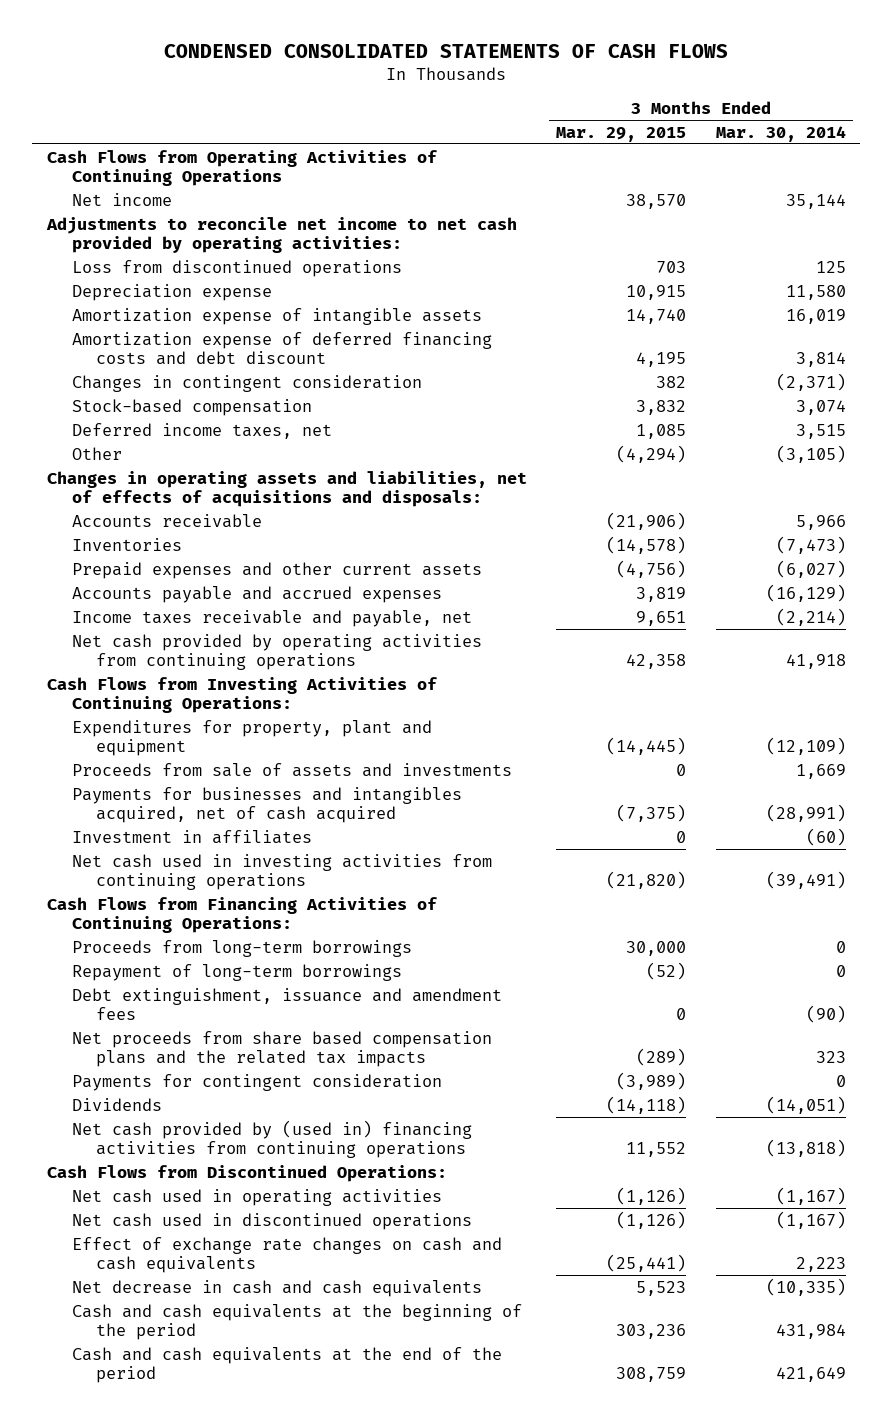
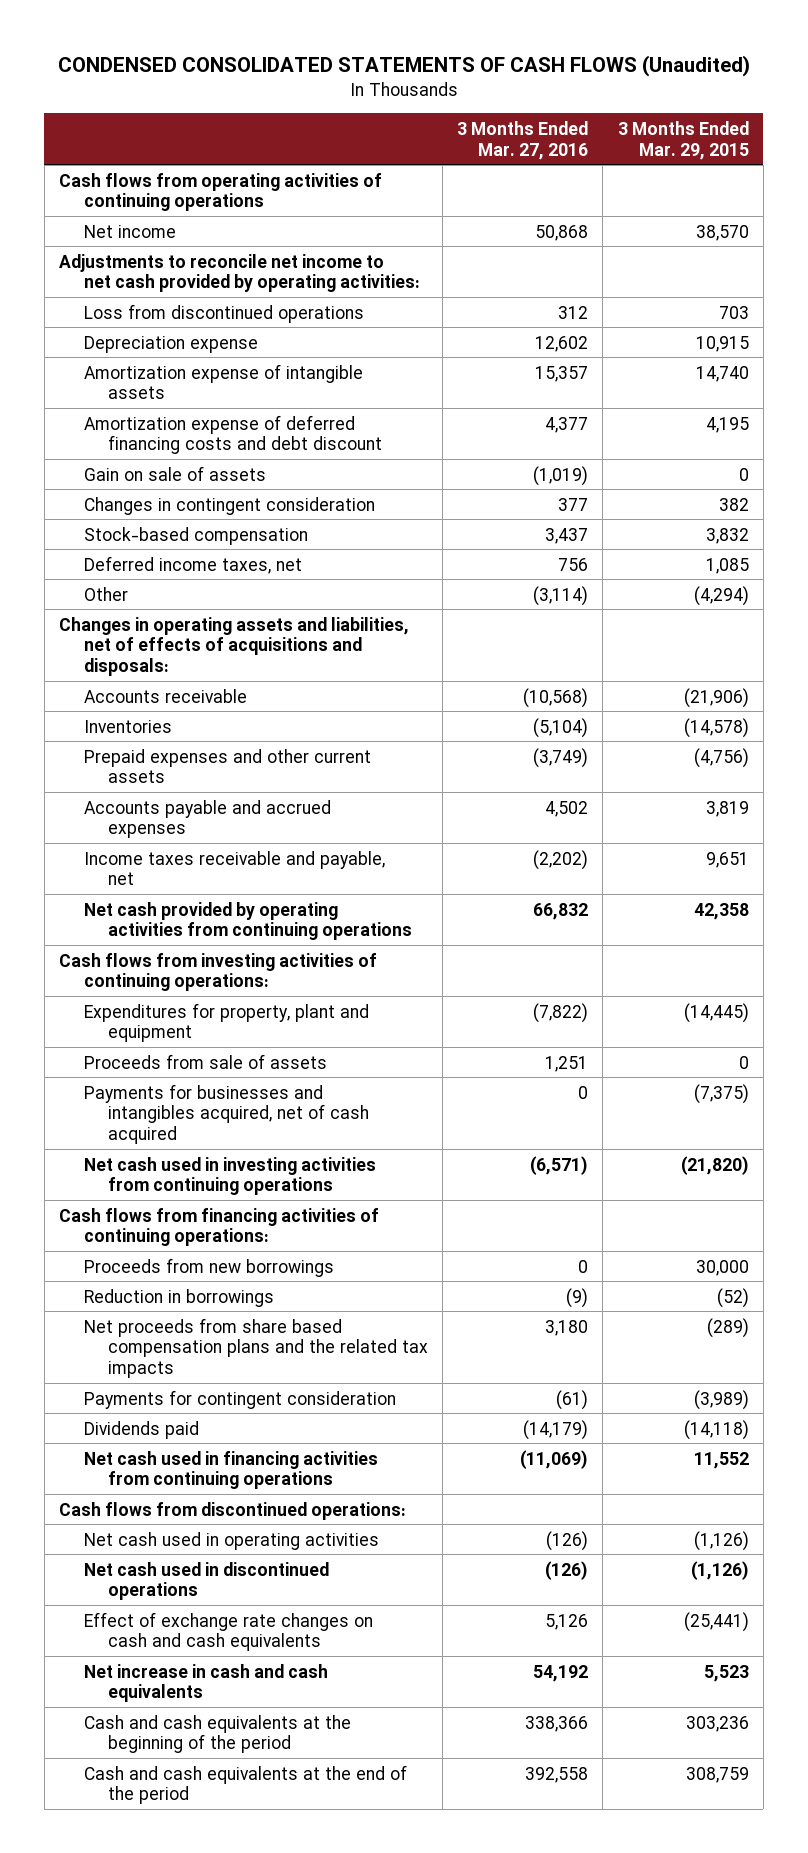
- CONDENSED CONSOLIDATED STATEMENTS OF CASH FLOWS
+ CONDENSED CONSOLIDATED STATEMENTS OF CASH FLOWS (Unaudited)
- | 3 Months Ended Mar. 29, 2015 | 3 Months Ended Mar. 30, 2014
+ | 3 Months Ended Mar. 27, 2016 | 3 Months Ended Mar. 29, 2015
- Cash Flows from Operating Activities of Continuing Operations
+ Cash flows from operating activities of continuing operations
+ Gain on sale of assets | (1,019) | 0
- Cash Flows from Investing Activities of Continuing Operations:
+ Cash flows from investing activities of continuing operations:
- Proceeds from sale of assets and investments | 0 | 1,669
+ Proceeds from sale of assets | 1,251 | 0
- Investment in affiliates | 0 | (60)
- Cash Flows from Financing Activities of Continuing Operations:
- Proceeds from long-term borrowings | 30,000 | 0
- Repayment of long-term borrowings | (52) | 0
- Debt extinguishment, issuance and amendment fees | 0 | (90)
+ Cash flows from financing activities of continuing operations:
+ Proceeds from new borrowings | 0 | 30,000
+ Reduction in borrowings | (9) | (52)
- Dividends | (14,118) | (14,051)
- Net cash provided by (used in) financing activities from continuing operations | 11,552 | (13,818)
- Cash Flows from Discontinued Operations:
+ Dividends paid | (14,179) | (14,118)
+ Net cash used in financing activities from continuing operations | (11,069) | 11,552
+ Cash flows from discontinued operations:
- Net decrease in cash and cash equivalents | 5,523 | (10,335)
+ Net increase in cash and cash equivalents | 54,192 | 5,523

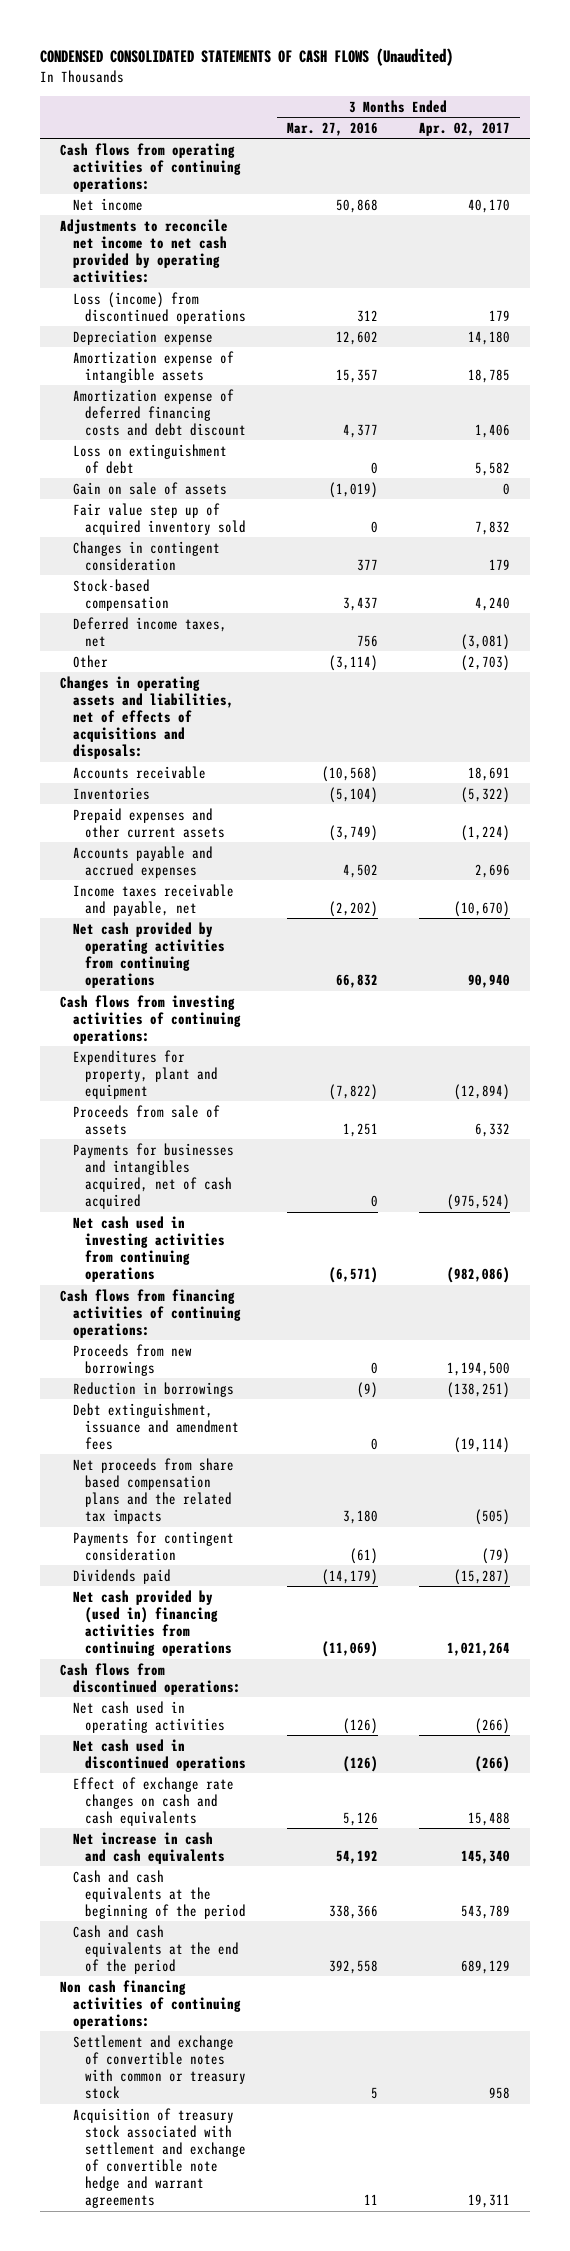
- | 3 Months Ended Mar. 27, 2016 | 3 Months Ended Mar. 29, 2015
+ | 3 Months Ended Mar. 27, 2016 | 3 Months Ended Apr. 02, 2017
- Cash flows from operating activities of continuing operations
+ Cash flows from operating activities of continuing operations:
- Loss from discontinued operations | 312 | 703
+ Loss (income) from discontinued operations | 312 | 179
+ Loss on extinguishment of debt | 0 | 5,582
+ Fair value step up of acquired inventory sold | 0 | 7,832
+ Debt extinguishment, issuance and amendment fees | 0 | (19,114)
- Net cash used in financing activities from continuing operations | (11,069) | 11,552
+ Net cash provided by (used in) financing activities from continuing operations | (11,069) | 1,021,264
+ Non cash financing activities of continuing operations:
+ Settlement and exchange of convertible notes with common or treasury stock | 5 | 958
+ Acquisition of treasury stock associated with settlement and exchange of convertible note hedge and warrant agreements | 11 | 19,311

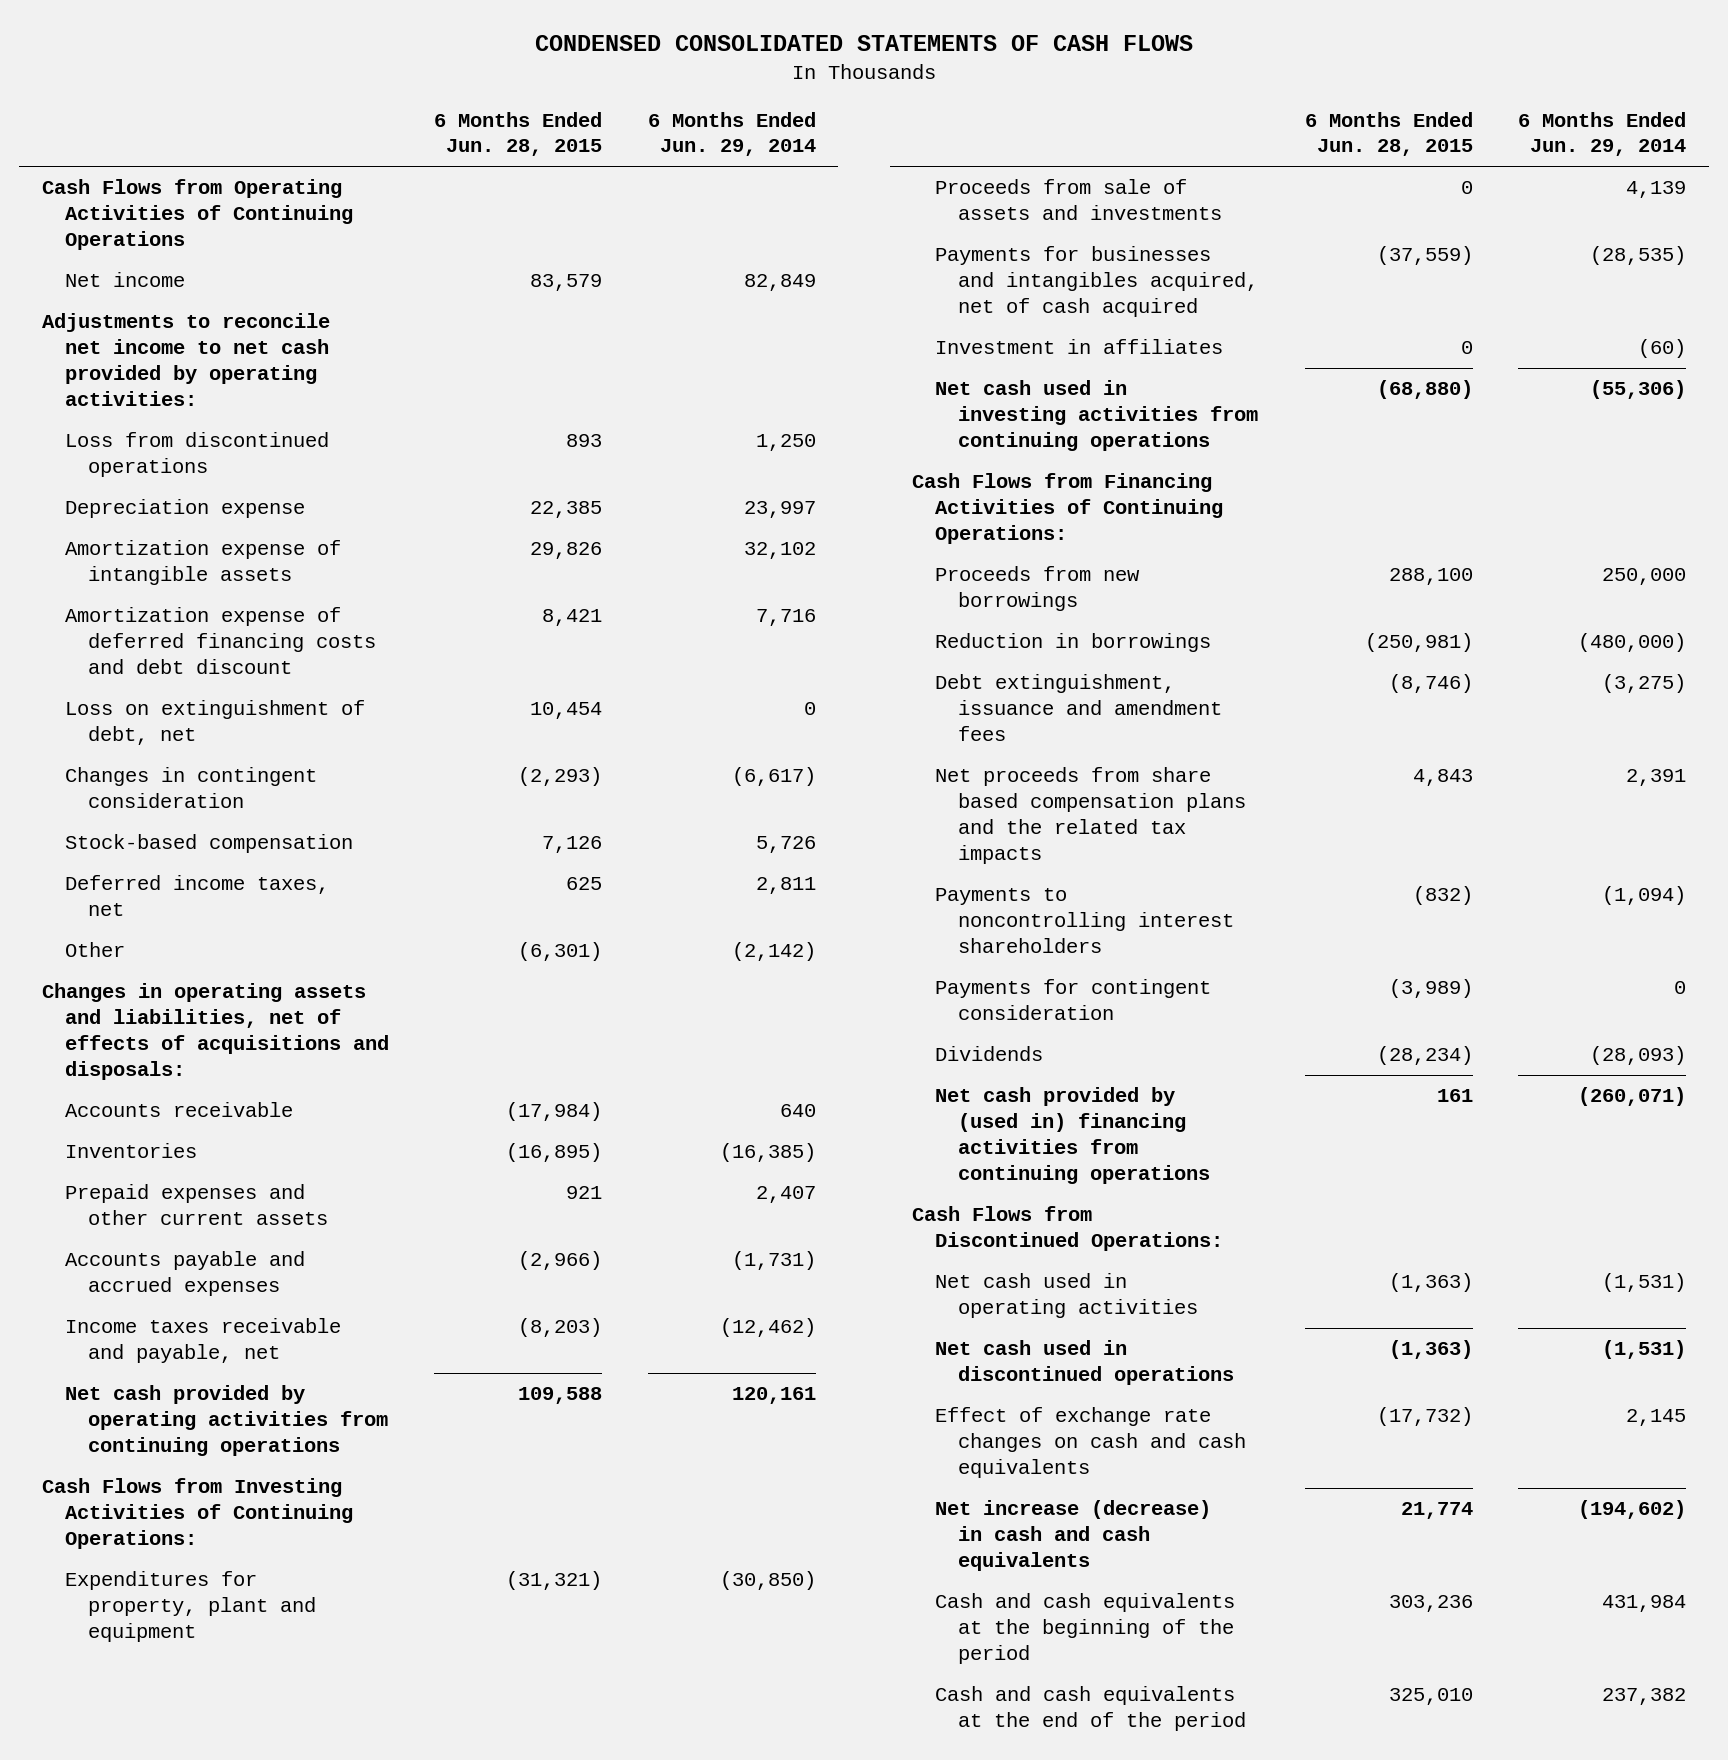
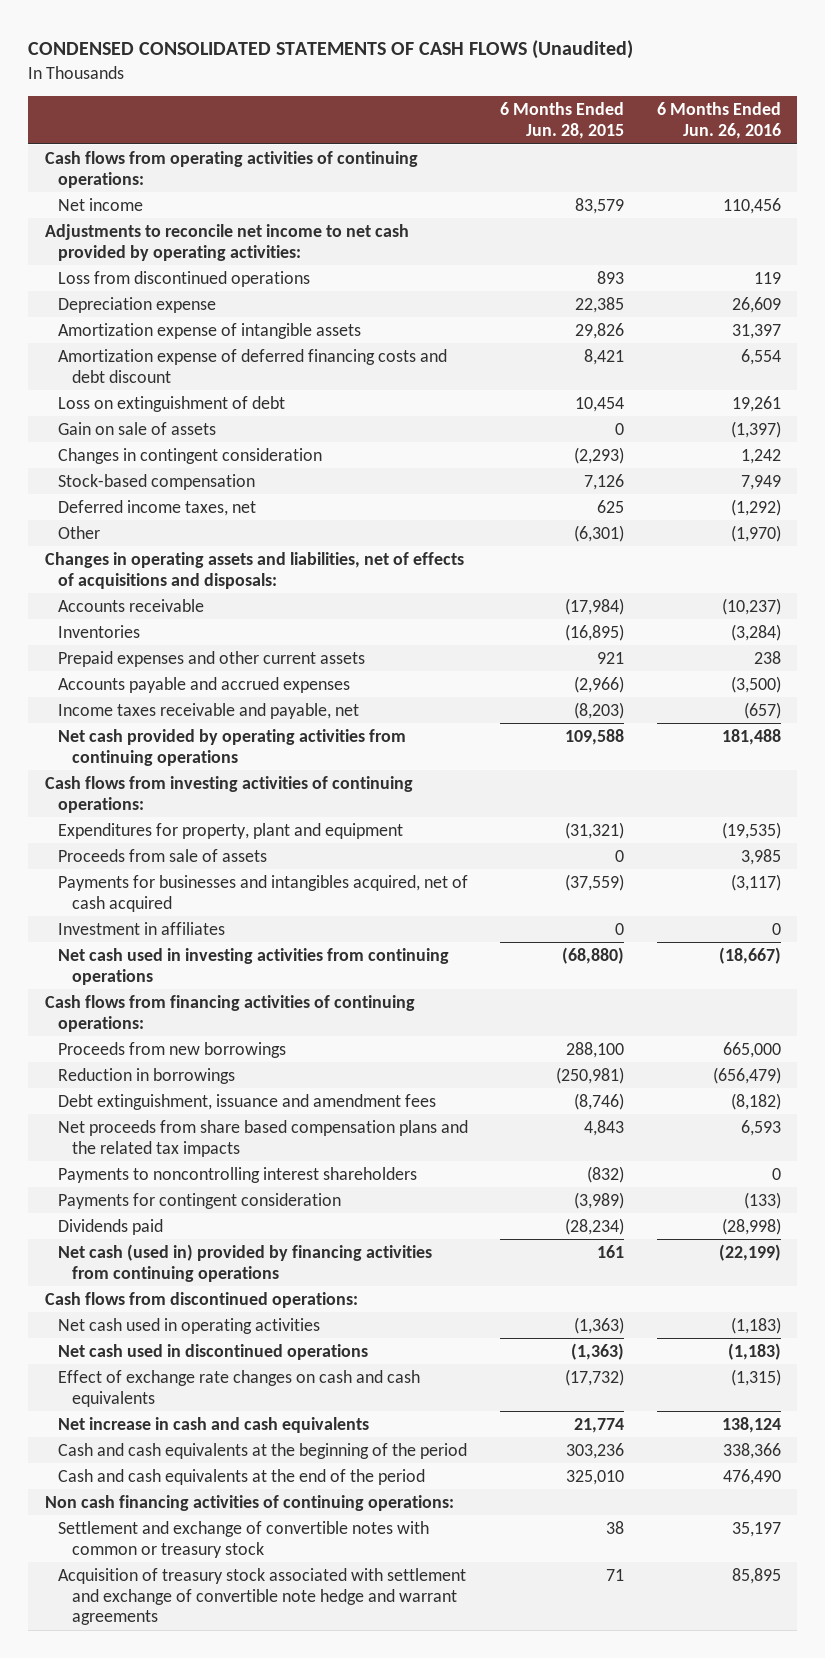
- CONDENSED CONSOLIDATED STATEMENTS OF CASH FLOWS
+ CONDENSED CONSOLIDATED STATEMENTS OF CASH FLOWS (Unaudited)
- | 6 Months Ended Jun. 28, 2015 | 6 Months Ended Jun. 29, 2014
+ | 6 Months Ended Jun. 28, 2015 | 6 Months Ended Jun. 26, 2016
- Cash Flows from Operating Activities of Continuing Operations
+ Cash flows from operating activities of continuing operations:
- Loss on extinguishment of debt, net | 10,454 | 0
+ Loss on extinguishment of debt | 10,454 | 19,261
+ Gain on sale of assets | 0 | (1,397)
- Cash Flows from Investing Activities of Continuing Operations:
+ Cash flows from investing activities of continuing operations:
- Proceeds from sale of assets and investments | 0 | 4,139
+ Proceeds from sale of assets | 0 | 3,985
- Cash Flows from Financing Activities of Continuing Operations:
+ Cash flows from financing activities of continuing operations:
- Dividends | (28,234) | (28,093)
- Net cash provided by (used in) financing activities from continuing operations | 161 | (260,071)
- Cash Flows from Discontinued Operations:
+ Dividends paid | (28,234) | (28,998)
+ Net cash (used in) provided by financing activities from continuing operations | 161 | (22,199)
+ Cash flows from discontinued operations:
- Net increase (decrease) in cash and cash equivalents | 21,774 | (194,602)
+ Net increase in cash and cash equivalents | 21,774 | 138,124
+ Non cash financing activities of continuing operations:
+ Settlement and exchange of convertible notes with common or treasury stock | 38 | 35,197
+ Acquisition of treasury stock associated with settlement and exchange of convertible note hedge and warrant agreements | 71 | 85,895

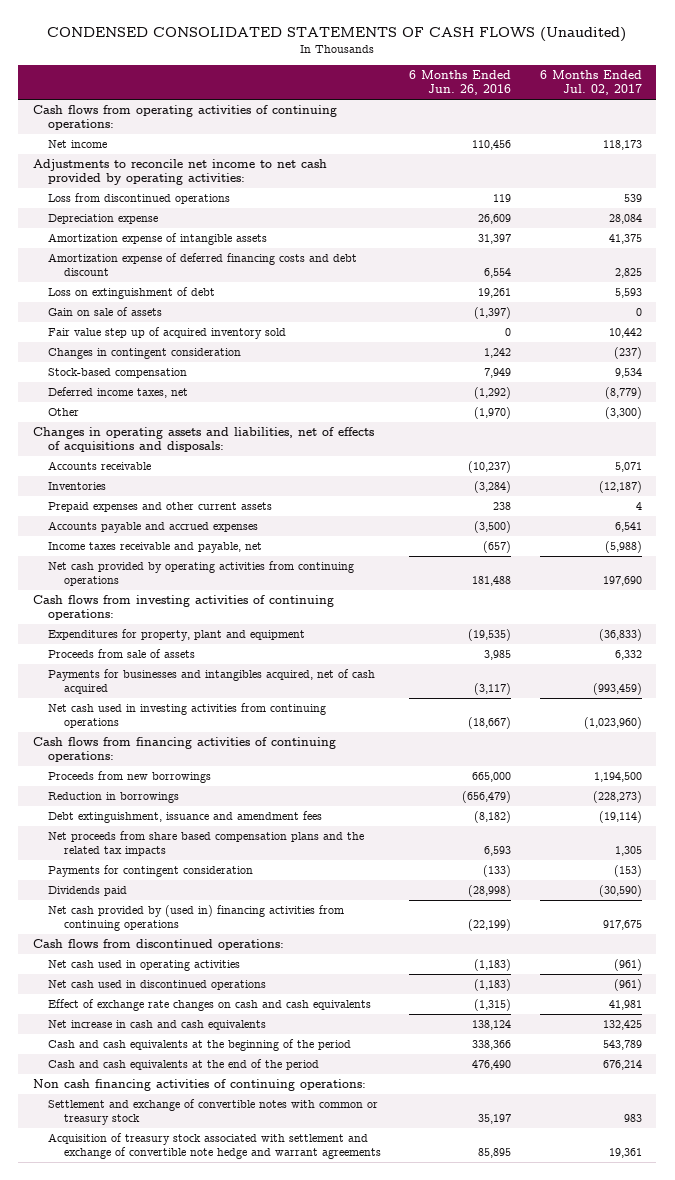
- | 6 Months Ended Jun. 28, 2015 | 6 Months Ended Jun. 26, 2016
+ | 6 Months Ended Jun. 26, 2016 | 6 Months Ended Jul. 02, 2017
+ Fair value step up of acquired inventory sold | 0 | 10,442
- Investment in affiliates | 0 | 0
- Payments to noncontrolling interest shareholders | (832) | 0
- Net cash (used in) provided by financing activities from continuing operations | 161 | (22,199)
+ Net cash provided by (used in) financing activities from continuing operations | (22,199) | 917,675

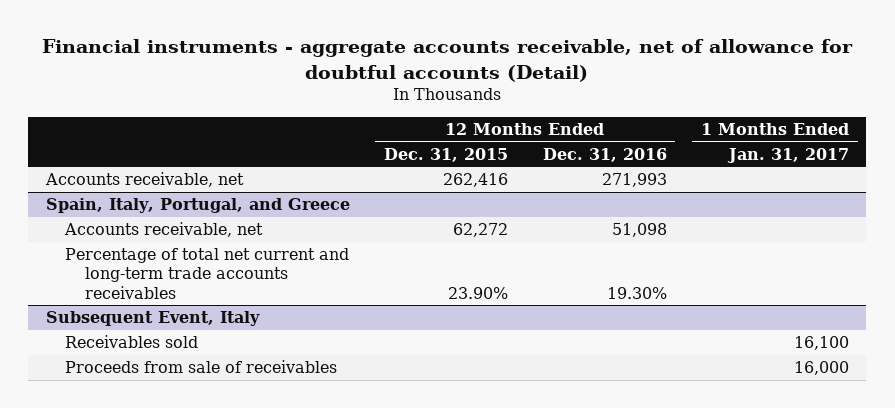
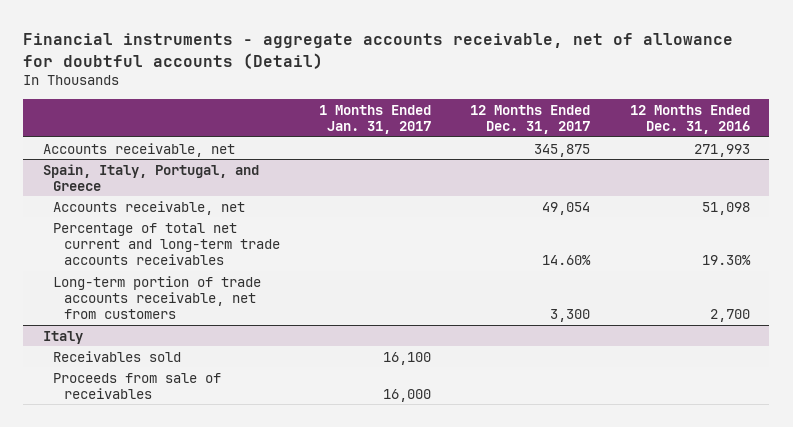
- | 12 Months Ended Dec. 31, 2015 | 12 Months Ended Dec. 31, 2016 | 1 Months Ended Jan. 31, 2017
+ | 1 Months Ended Jan. 31, 2017 | 12 Months Ended Dec. 31, 2017 | 12 Months Ended Dec. 31, 2016
- Subsequent Event, Italy
@ Spain, Italy, Portugal, and Greece
+ Long-term portion of trade accounts receivable, net from customers | | 3,300 | 2,700
+ Italy

